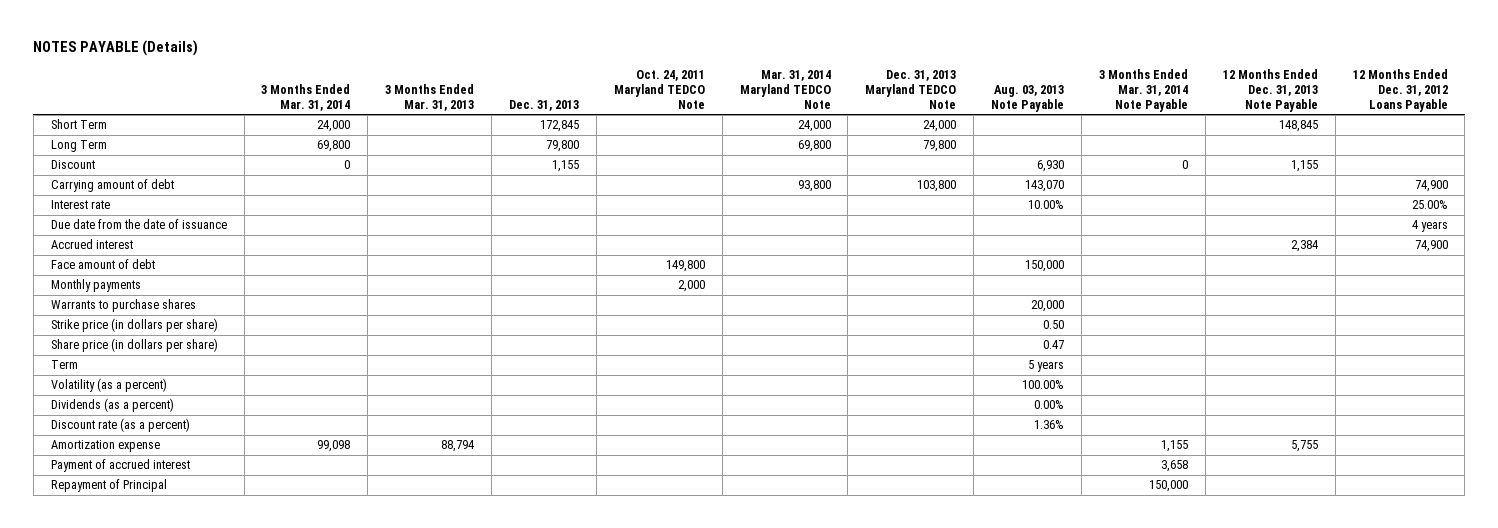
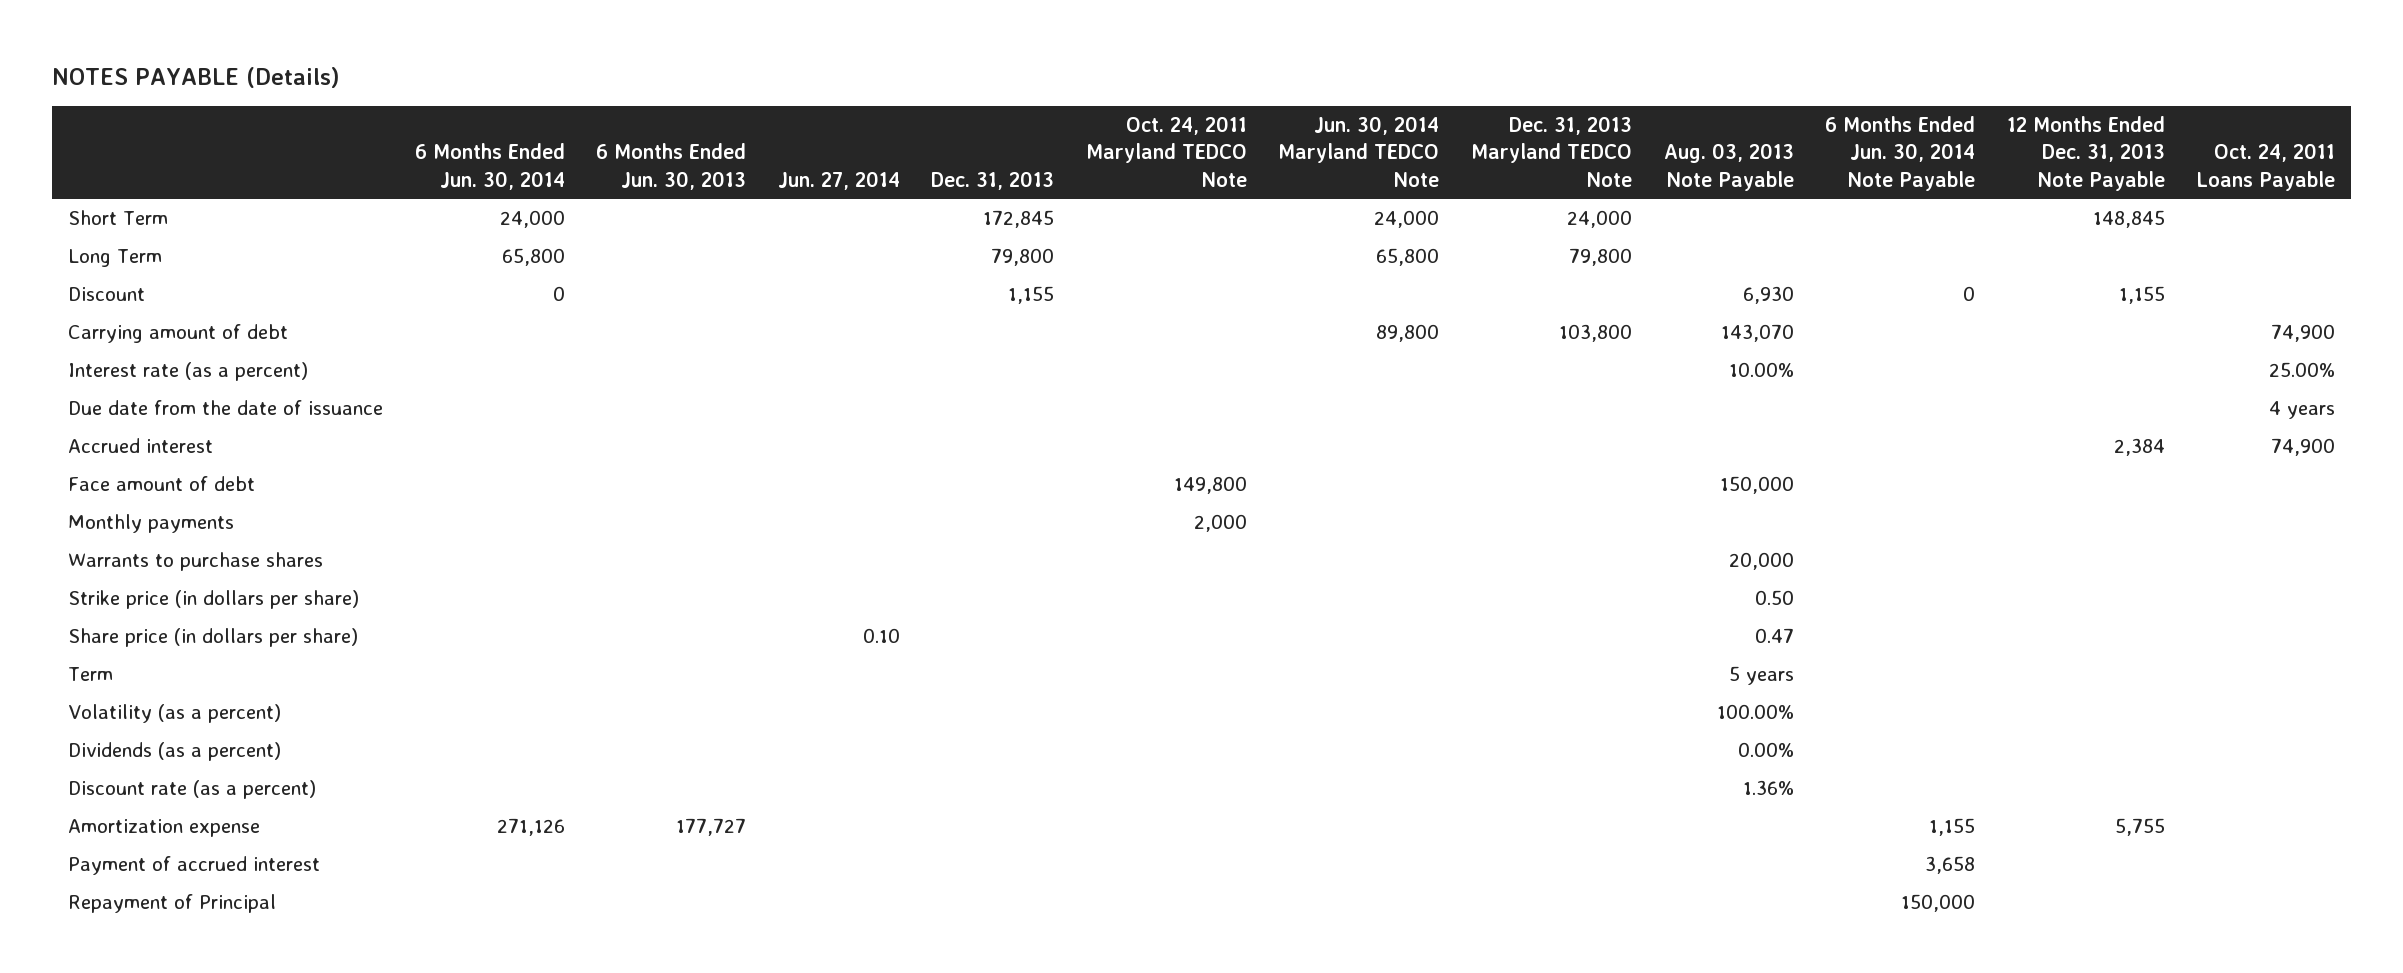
- | 3 Months Ended Mar. 31, 2014 | 3 Months Ended Mar. 31, 2013 | Dec. 31, 2013 | Oct. 24, 2011 Maryland TEDCO Note | Mar. 31, 2014 Maryland TEDCO Note | Dec. 31, 2013 Maryland TEDCO Note | Aug. 03, 2013 Note Payable | 3 Months Ended Mar. 31, 2014 Note Payable | 12 Months Ended Dec. 31, 2013 Note Payable | 12 Months Ended Dec. 31, 2012 Loans Payable
+ | 6 Months Ended Jun. 30, 2014 | 6 Months Ended Jun. 30, 2013 | Jun. 27, 2014 | Dec. 31, 2013 | Oct. 24, 2011 Maryland TEDCO Note | Jun. 30, 2014 Maryland TEDCO Note | Dec. 31, 2013 Maryland TEDCO Note | Aug. 03, 2013 Note Payable | 6 Months Ended Jun. 30, 2014 Note Payable | 12 Months Ended Dec. 31, 2013 Note Payable | Oct. 24, 2011 Loans Payable
- Interest rate | | | | | | | 10.00% | | | 25.00%
+ Interest rate (as a percent) | | | | | | | | 10.00% | | | 25.00%

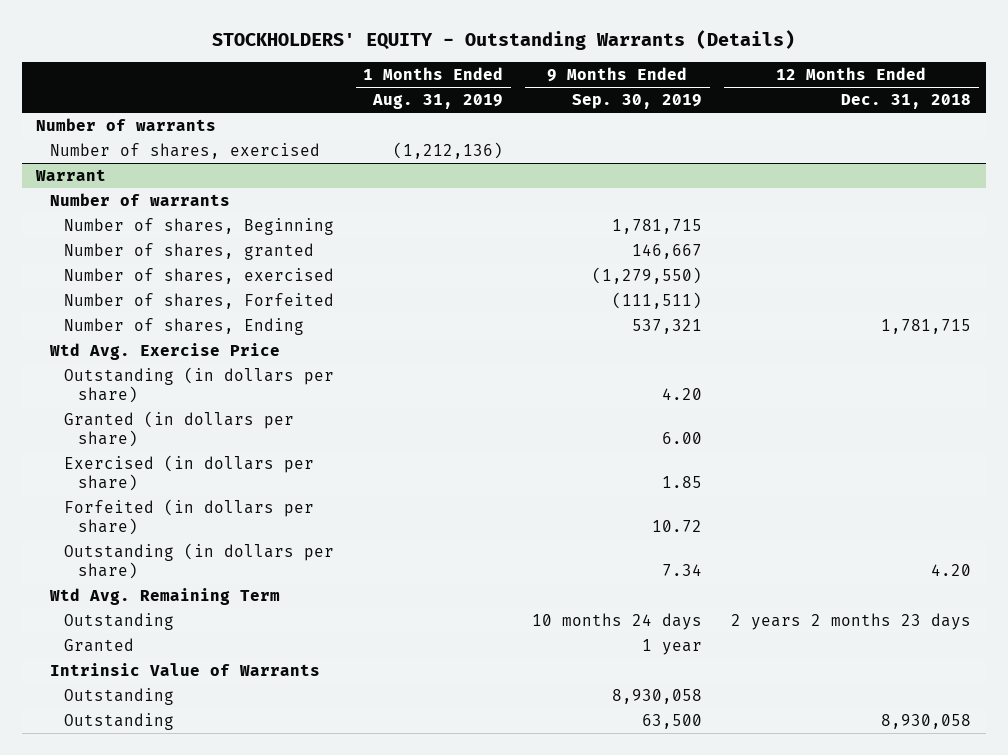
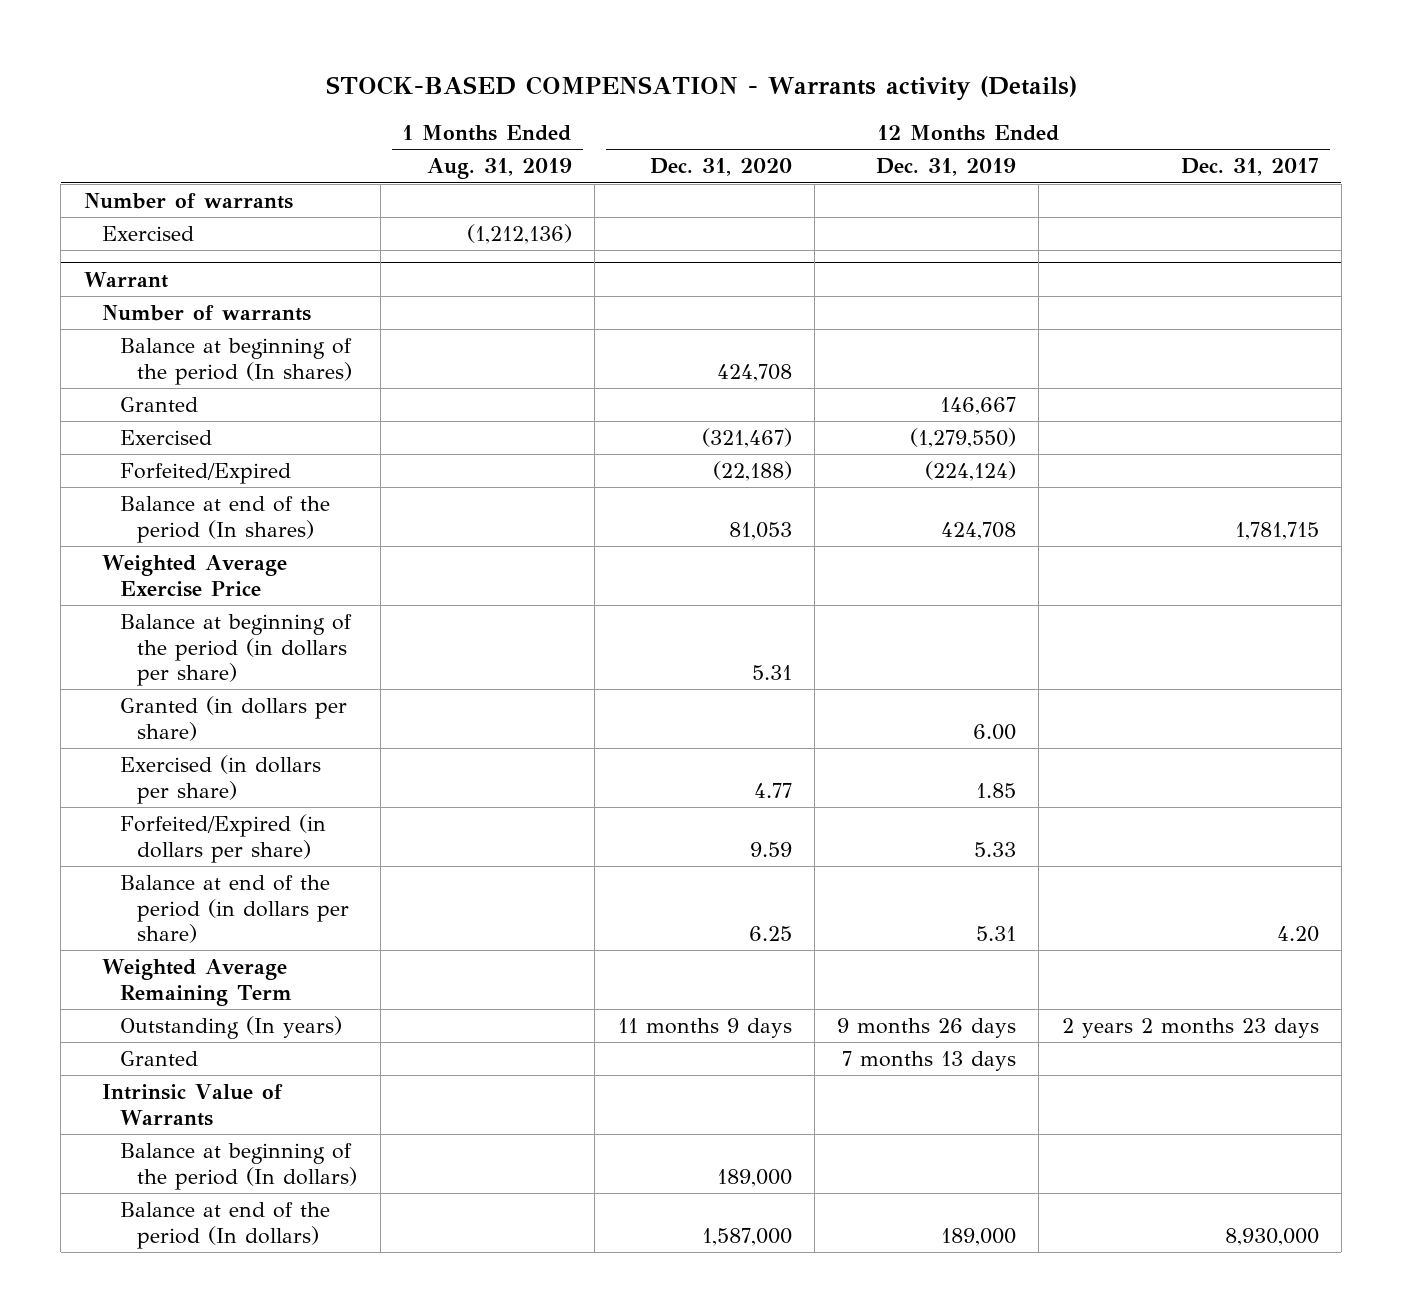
- STOCKHOLDERS' EQUITY - Outstanding Warrants (Details)
+ STOCK-BASED COMPENSATION - Warrants activity (Details)
- | 1 Months Ended Aug. 31, 2019 | 9 Months Ended Sep. 30, 2019 | 12 Months Ended Dec. 31, 2018
+ | 1 Months Ended Aug. 31, 2019 | 12 Months Ended Dec. 31, 2020 | 12 Months Ended Dec. 31, 2019 | 12 Months Ended Dec. 31, 2017
- Number of shares, exercised | (1,212,136) | |
+ Exercised | (1,212,136) | | |
@ Warrant
- Number of shares, Beginning | | 1,781,715 |
- Number of shares, granted | | 146,667 |
- Number of shares, exercised | | (1,279,550) |
- Number of shares, Forfeited | | (111,511) |
- Number of shares, Ending | | 537,321 | 1,781,715
- Wtd Avg. Exercise Price
- Outstanding (in dollars per share) | | 4.20 |
+ Balance at beginning of the period (In shares) | | 424,708 | |
+ Granted | | | 146,667 |
+ Exercised | | (321,467) | (1,279,550) |
+ Forfeited/Expired | | (22,188) | (224,124) |
+ Balance at end of the period (In shares) | | 81,053 | 424,708 | 1,781,715
+ Weighted Average Exercise Price
+ Balance at beginning of the period (in dollars per share) | | 5.31 | |
- Forfeited (in dollars per share) | | 10.72 |
- Outstanding (in dollars per share) | | 7.34 | 4.20
- Wtd Avg. Remaining Term
- Outstanding | | 10 months 24 days | 2 years 2 months 23 days
+ Forfeited/Expired (in dollars per share) | | 9.59 | 5.33 |
+ Balance at end of the period (in dollars per share) | | 6.25 | 5.31 | 4.20
+ Weighted Average Remaining Term
+ Outstanding (In years) | | 11 months 9 days | 9 months 26 days | 2 years 2 months 23 days
- Outstanding | | 8,930,058 |
- Outstanding | | 63,500 | 8,930,058
+ Balance at beginning of the period (In dollars) | | 189,000 | |
+ Balance at end of the period (In dollars) | | 1,587,000 | 189,000 | 8,930,000

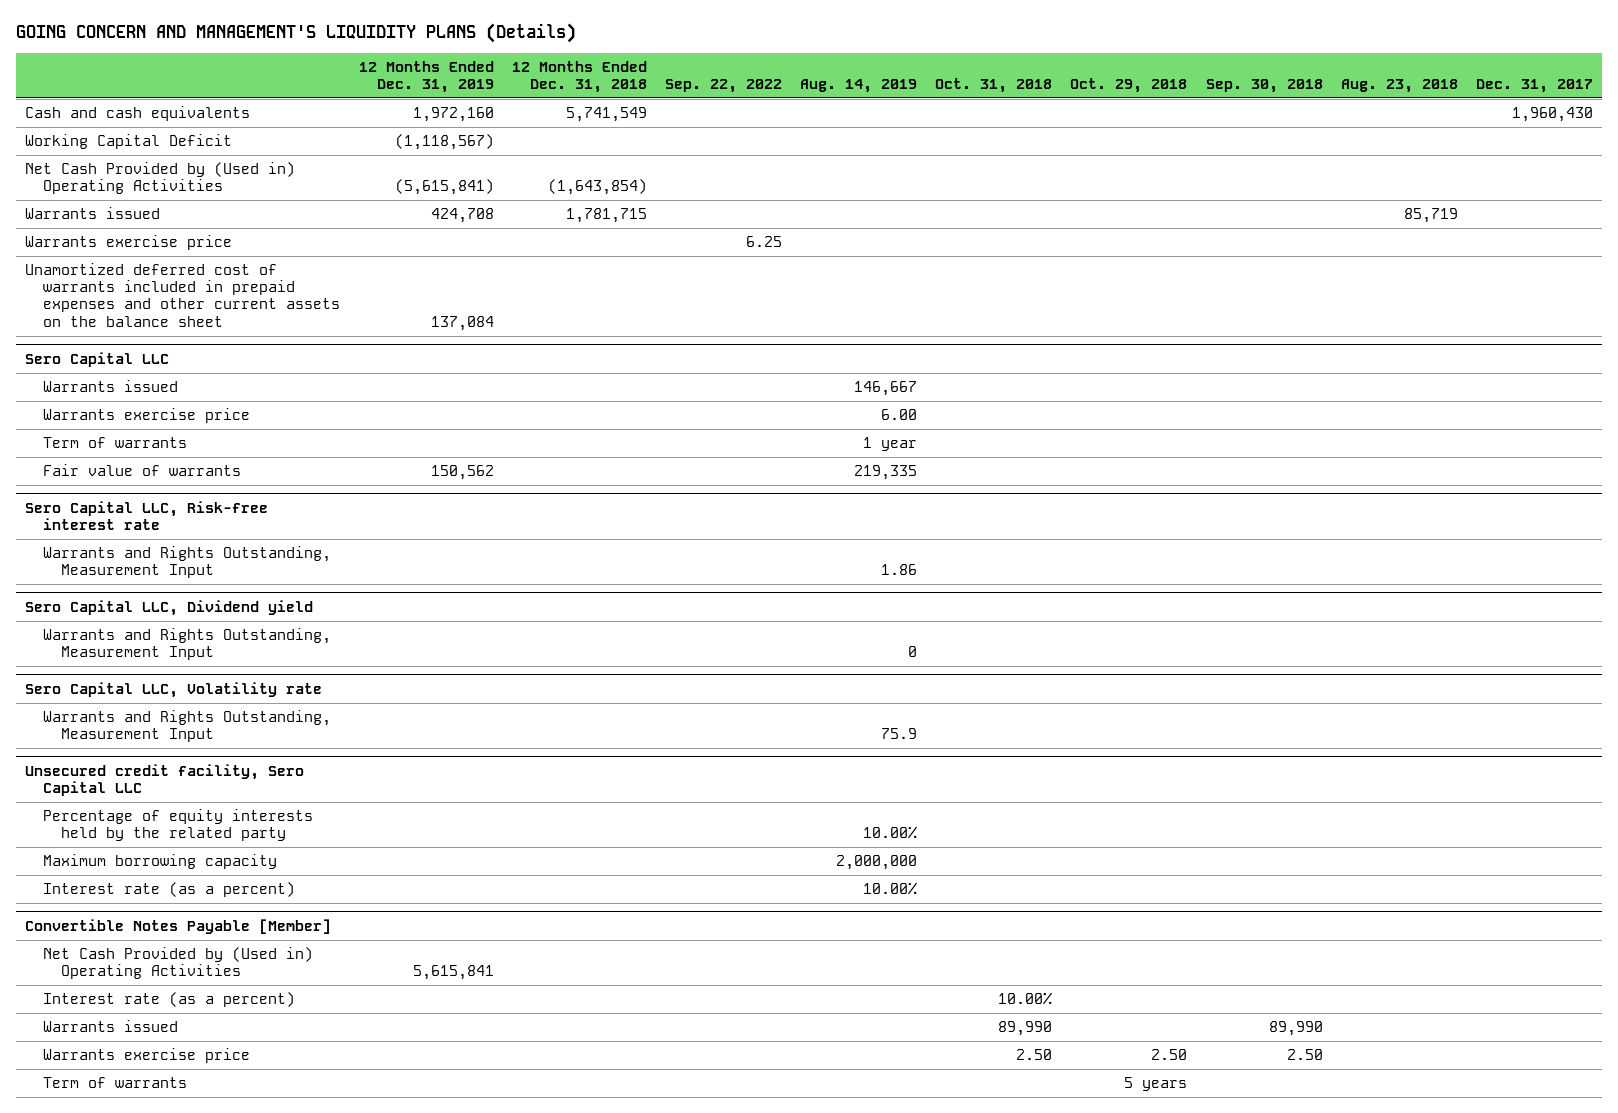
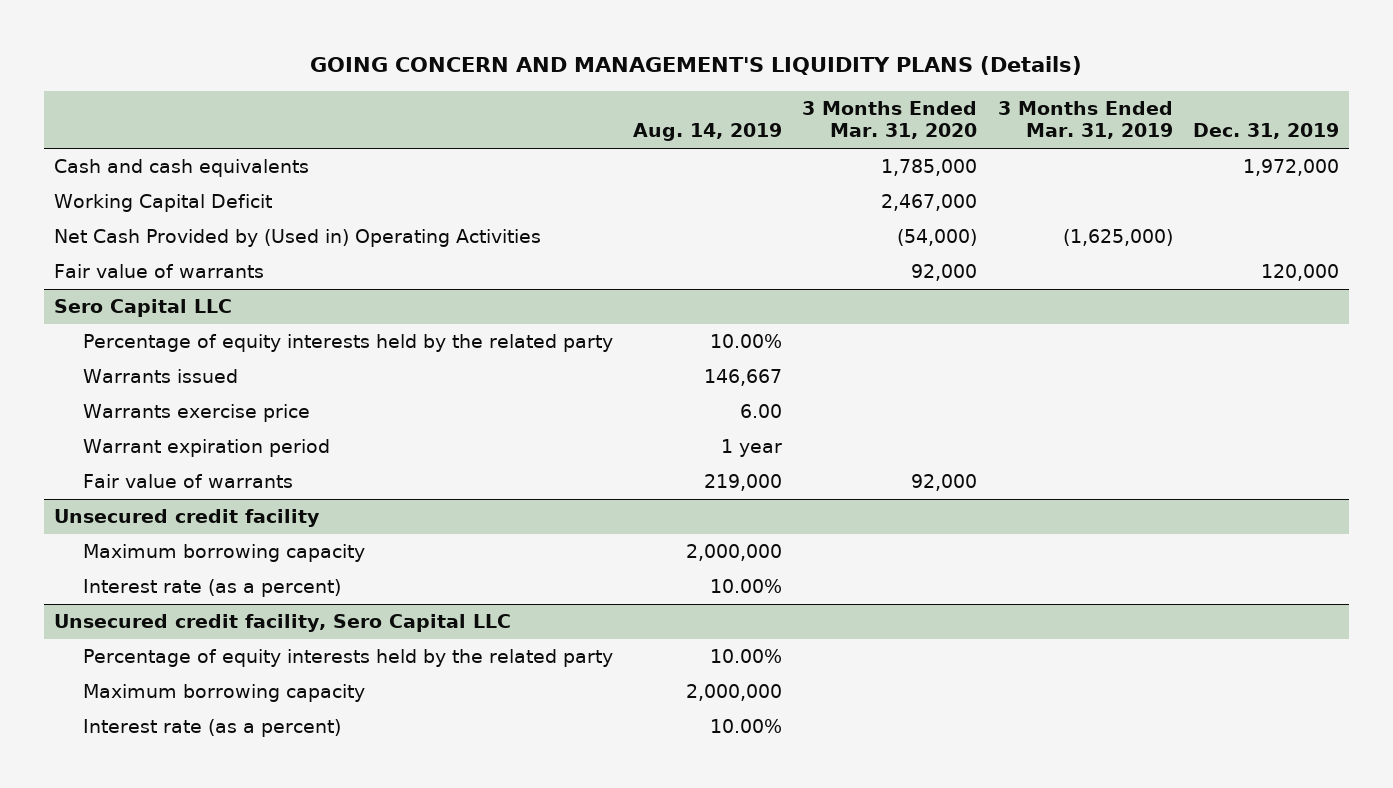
- | 12 Months Ended Dec. 31, 2019 | 12 Months Ended Dec. 31, 2018 | Sep. 22, 2022 | Aug. 14, 2019 | Oct. 31, 2018 | Oct. 29, 2018 | Sep. 30, 2018 | Aug. 23, 2018 | Dec. 31, 2017
+ | Aug. 14, 2019 | 3 Months Ended Mar. 31, 2020 | 3 Months Ended Mar. 31, 2019 | Dec. 31, 2019
- Warrants issued | 424,708 | 1,781,715 | | | | | | 85,719 |
- Warrants exercise price | | | 6.25 | | | | | |
- Unamortized deferred cost of warrants included in prepaid expenses and other current assets on the balance sheet | 137,084 | | | | | | | |
+ Fair value of warrants | | 92,000 | | 120,000
@ Sero Capital LLC
+ Percentage of equity interests held by the related party | 10.00% | | |
- Term of warrants | | | | 1 year | | | | |
- Fair value of warrants | 150,562 | | | 219,335 | | | | |
- Sero Capital LLC, Risk-free interest rate
- Warrants and Rights Outstanding, Measurement Input | | | | 1.86 | | | | |
- Sero Capital LLC, Dividend yield
- Warrants and Rights Outstanding, Measurement Input | | | | 0 | | | | |
- Sero Capital LLC, Volatility rate
- Warrants and Rights Outstanding, Measurement Input | | | | 75.9 | | | | |
@ Sero Capital LLC
+ Warrant expiration period | 1 year | | |
+ Fair value of warrants | 219,000 | 92,000 | |
+ Unsecured credit facility
+ Maximum borrowing capacity | 2,000,000 | | |
+ Interest rate (as a percent) | 10.00% | | |
- Convertible Notes Payable [Member]
- Net Cash Provided by (Used in) Operating Activities | 5,615,841 | | | | | | | |
- Interest rate (as a percent) | | | | | 10.00% | | | |
- Warrants issued | | | | | 89,990 | | 89,990 | |
- Warrants exercise price | | | | | 2.50 | 2.50 | 2.50 | |
- Term of warrants | | | | | | 5 years | | |

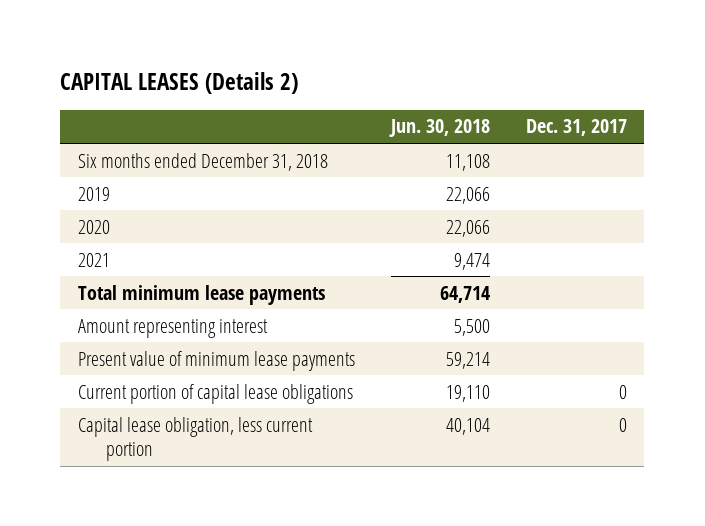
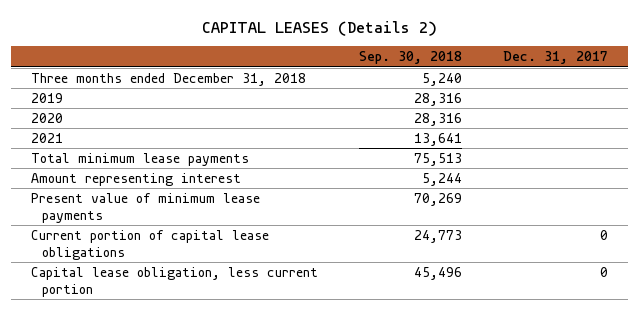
- | Jun. 30, 2018 | Dec. 31, 2017
+ | Sep. 30, 2018 | Dec. 31, 2017
- Six months ended December 31, 2018 | 11,108 |
+ Three months ended December 31, 2018 | 5,240 |

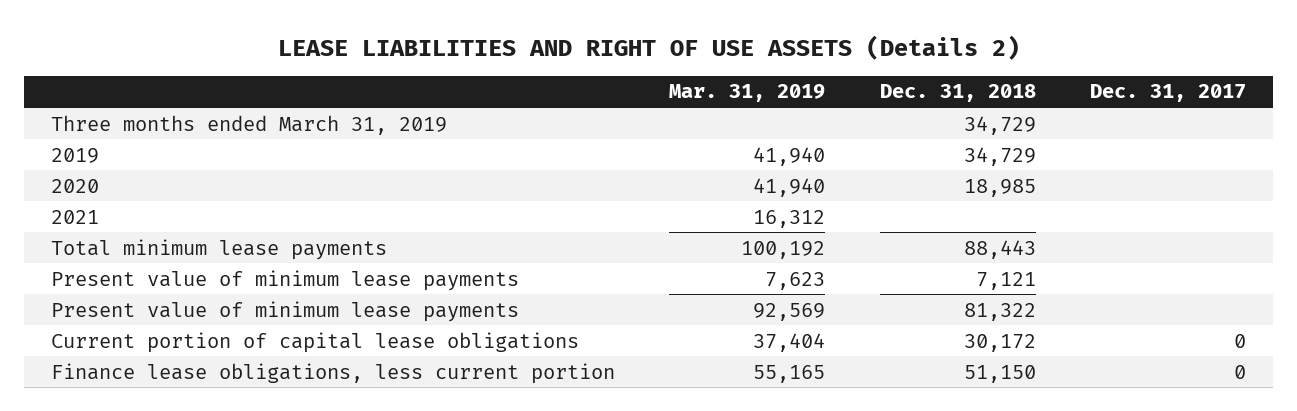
- CAPITAL LEASES (Details 2)
+ LEASE LIABILITIES AND RIGHT OF USE ASSETS (Details 2)
- | Sep. 30, 2018 | Dec. 31, 2017
+ | Mar. 31, 2019 | Dec. 31, 2018 | Dec. 31, 2017
- Three months ended December 31, 2018 | 5,240 |
+ Three months ended March 31, 2019 | | 34,729 |
- Amount representing interest | 5,244 |
+ Present value of minimum lease payments | 92,569 | 81,322 |
- Capital lease obligation, less current portion | 45,496 | 0
+ Finance lease obligations, less current portion | 55,165 | 51,150 | 0

